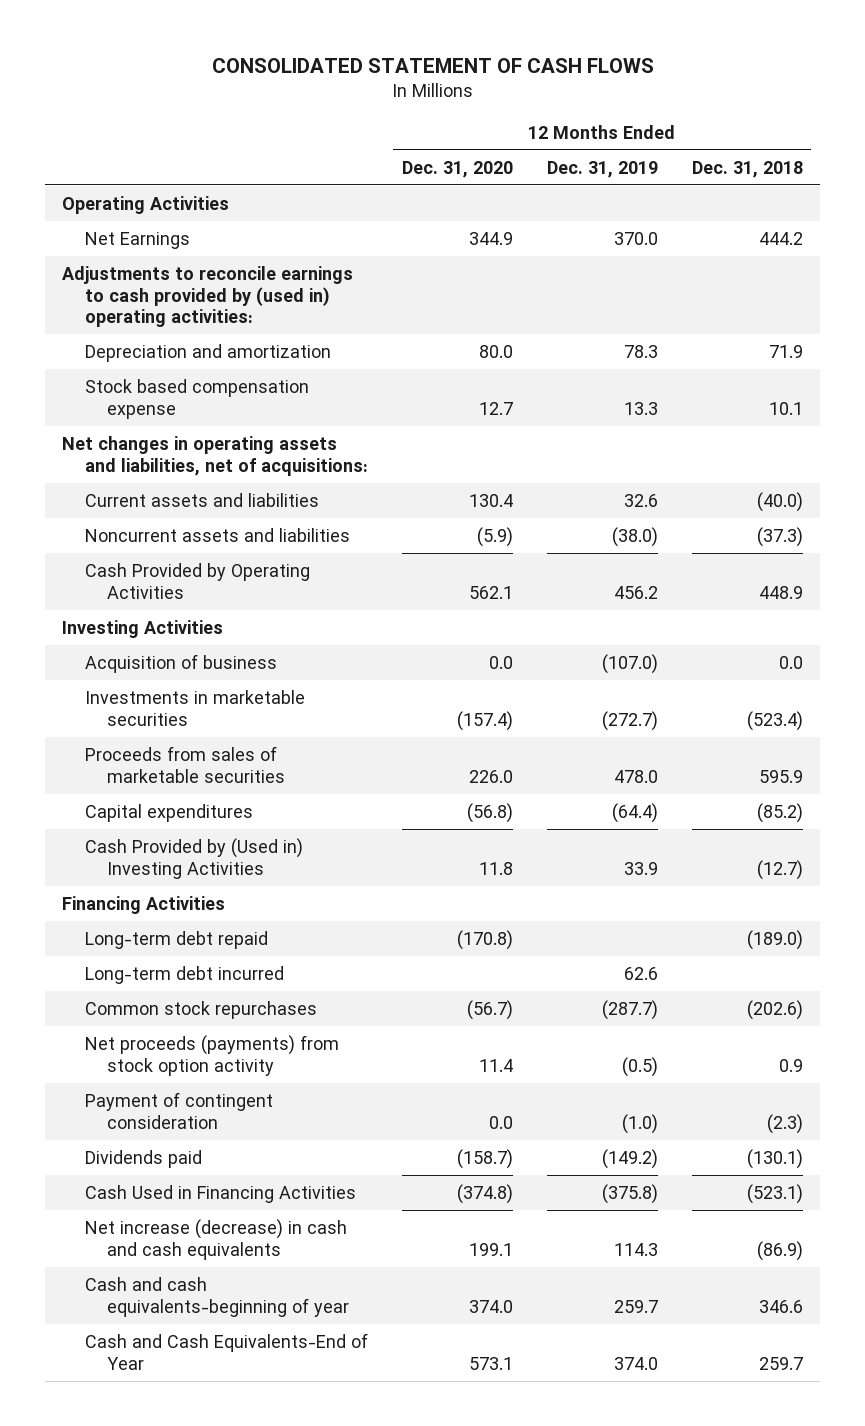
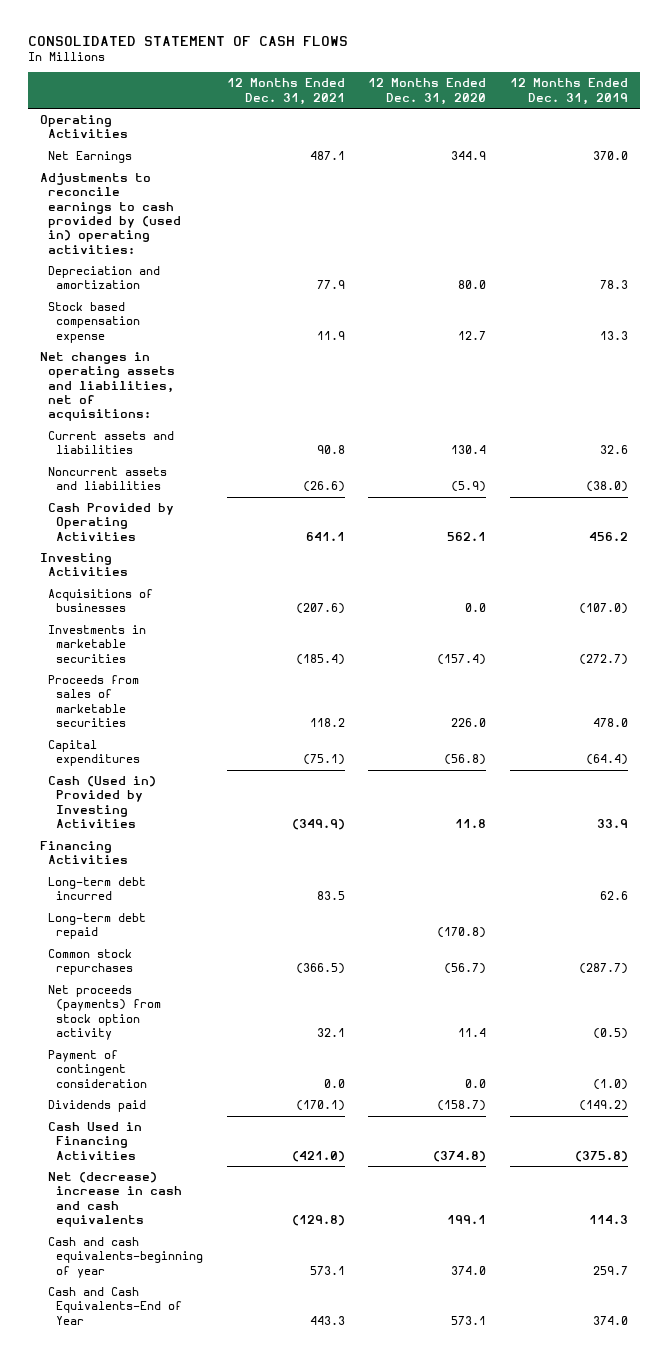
- | 12 Months Ended Dec. 31, 2020 | 12 Months Ended Dec. 31, 2019 | 12 Months Ended Dec. 31, 2018
+ | 12 Months Ended Dec. 31, 2021 | 12 Months Ended Dec. 31, 2020 | 12 Months Ended Dec. 31, 2019
- Acquisition of business | 0.0 | (107.0) | 0.0
+ Acquisitions of businesses | (207.6) | 0.0 | (107.0)
- Cash Provided by (Used in) Investing Activities | 11.8 | 33.9 | (12.7)
+ Cash (Used in) Provided by Investing Activities | (349.9) | 11.8 | 33.9
moved down: Long-term debt repaid | | (170.8) |
- Net increase (decrease) in cash and cash equivalents | 199.1 | 114.3 | (86.9)
+ Net (decrease) increase in cash and cash equivalents | (129.8) | 199.1 | 114.3

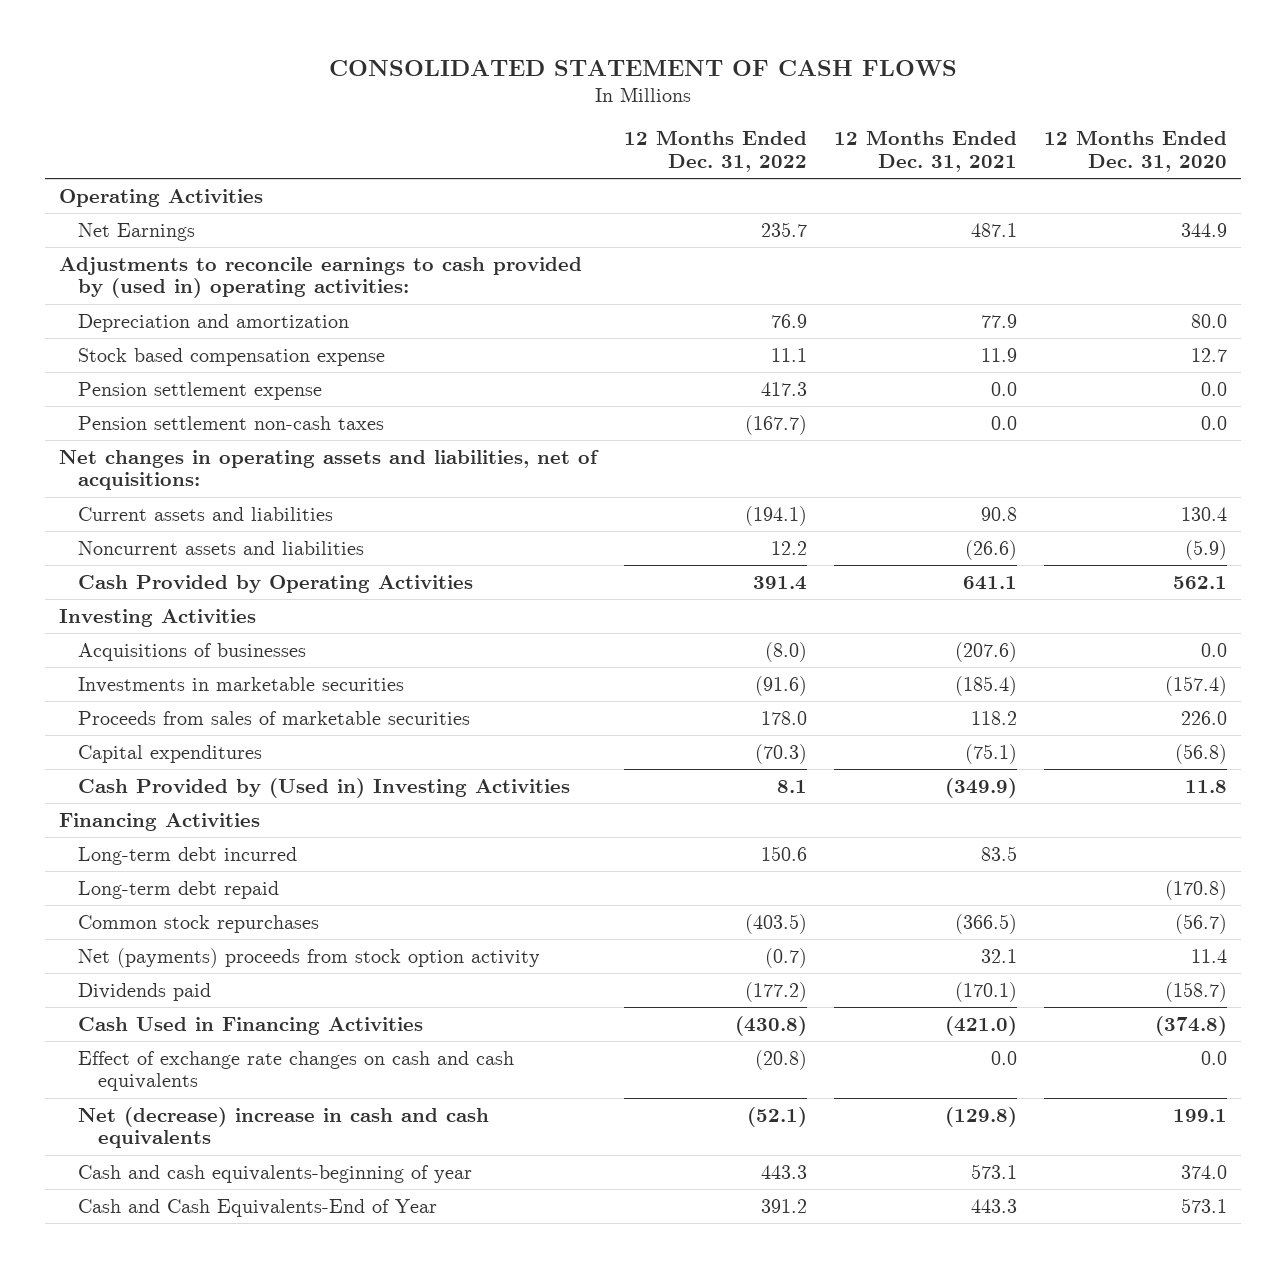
- | 12 Months Ended Dec. 31, 2021 | 12 Months Ended Dec. 31, 2020 | 12 Months Ended Dec. 31, 2019
+ | 12 Months Ended Dec. 31, 2022 | 12 Months Ended Dec. 31, 2021 | 12 Months Ended Dec. 31, 2020
+ Pension settlement expense | 417.3 | 0.0 | 0.0
+ Pension settlement non-cash taxes | (167.7) | 0.0 | 0.0
- Cash (Used in) Provided by Investing Activities | (349.9) | 11.8 | 33.9
+ Cash Provided by (Used in) Investing Activities | 8.1 | (349.9) | 11.8
- Net proceeds (payments) from stock option activity | 32.1 | 11.4 | (0.5)
- Payment of contingent consideration | 0.0 | 0.0 | (1.0)
+ Net (payments) proceeds from stock option activity | (0.7) | 32.1 | 11.4
+ Effect of exchange rate changes on cash and cash equivalents | (20.8) | 0.0 | 0.0

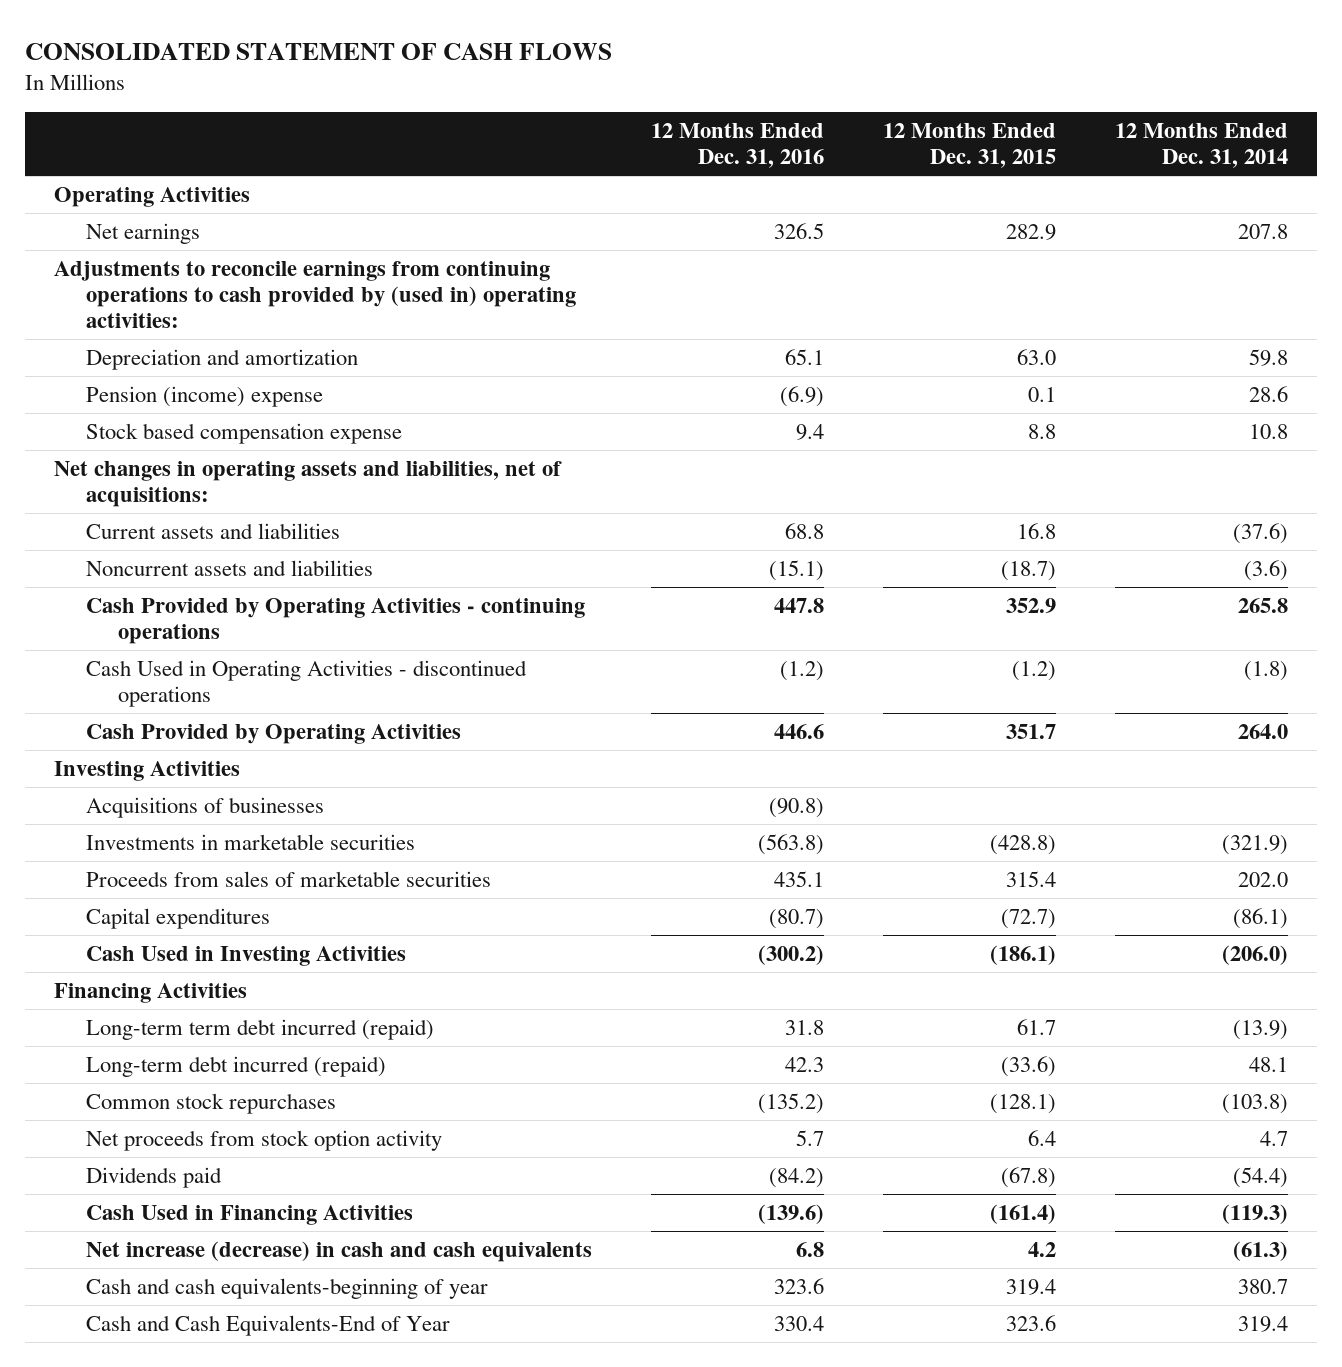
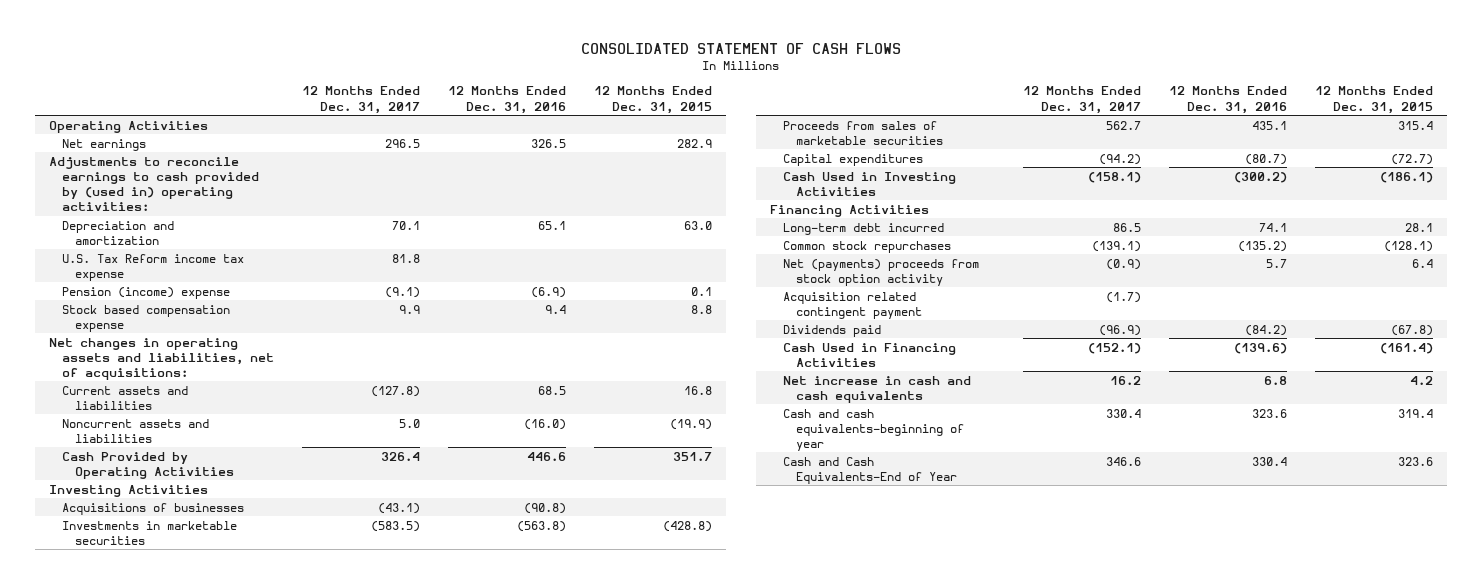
- | 12 Months Ended Dec. 31, 2016 | 12 Months Ended Dec. 31, 2015 | 12 Months Ended Dec. 31, 2014
+ | 12 Months Ended Dec. 31, 2017 | 12 Months Ended Dec. 31, 2016 | 12 Months Ended Dec. 31, 2015
- Adjustments to reconcile earnings from continuing operations to cash provided by (used in) operating activities:
+ Adjustments to reconcile earnings to cash provided by (used in) operating activities:
+ U.S. Tax Reform income tax expense | 81.8 | |
- Current assets and liabilities | 68.8 | 16.8 | (37.6)
- Noncurrent assets and liabilities | (15.1) | (18.7) | (3.6)
- Cash Provided by Operating Activities - continuing operations | 447.8 | 352.9 | 265.8
- Cash Used in Operating Activities - discontinued operations | (1.2) | (1.2) | (1.8)
+ Current assets and liabilities | (127.8) | 68.5 | 16.8
+ Noncurrent assets and liabilities | 5.0 | (16.0) | (19.9)
- Long-term term debt incurred (repaid) | 31.8 | 61.7 | (13.9)
- Long-term debt incurred (repaid) | 42.3 | (33.6) | 48.1
+ Long-term debt incurred | 86.5 | 74.1 | 28.1
- Net proceeds from stock option activity | 5.7 | 6.4 | 4.7
+ Net (payments) proceeds from stock option activity | (0.9) | 5.7 | 6.4
+ Acquisition related contingent payment | (1.7) | |
- Net increase (decrease) in cash and cash equivalents | 6.8 | 4.2 | (61.3)
+ Net increase in cash and cash equivalents | 16.2 | 6.8 | 4.2

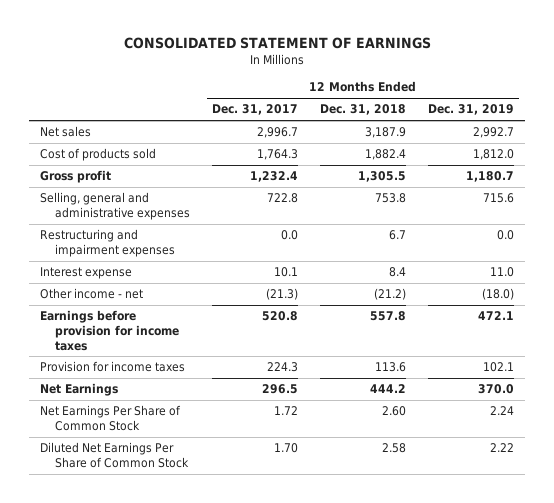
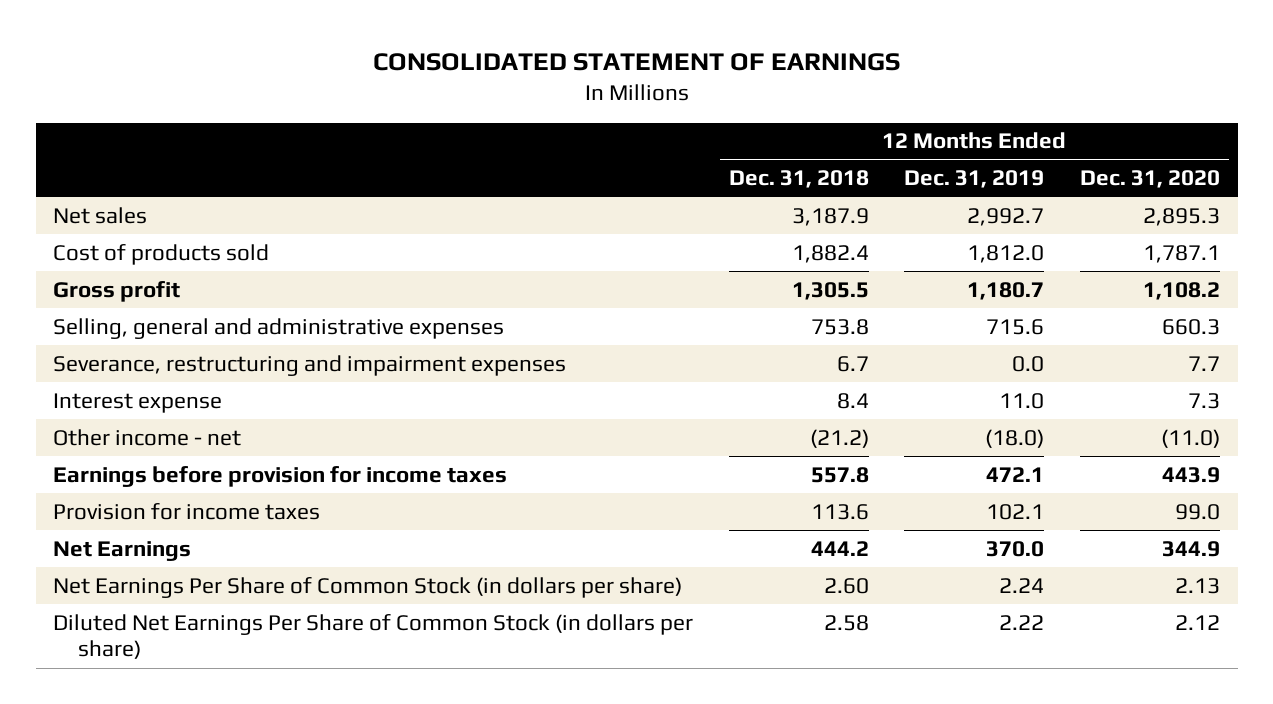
- | 12 Months Ended Dec. 31, 2017 | 12 Months Ended Dec. 31, 2018 | 12 Months Ended Dec. 31, 2019
+ | 12 Months Ended Dec. 31, 2018 | 12 Months Ended Dec. 31, 2019 | 12 Months Ended Dec. 31, 2020
- Restructuring and impairment expenses | 0.0 | 6.7 | 0.0
+ Severance, restructuring and impairment expenses | 6.7 | 0.0 | 7.7
- Net Earnings Per Share of Common Stock | 1.72 | 2.60 | 2.24
- Diluted Net Earnings Per Share of Common Stock | 1.70 | 2.58 | 2.22
+ Net Earnings Per Share of Common Stock (in dollars per share) | 2.60 | 2.24 | 2.13
+ Diluted Net Earnings Per Share of Common Stock (in dollars per share) | 2.58 | 2.22 | 2.12

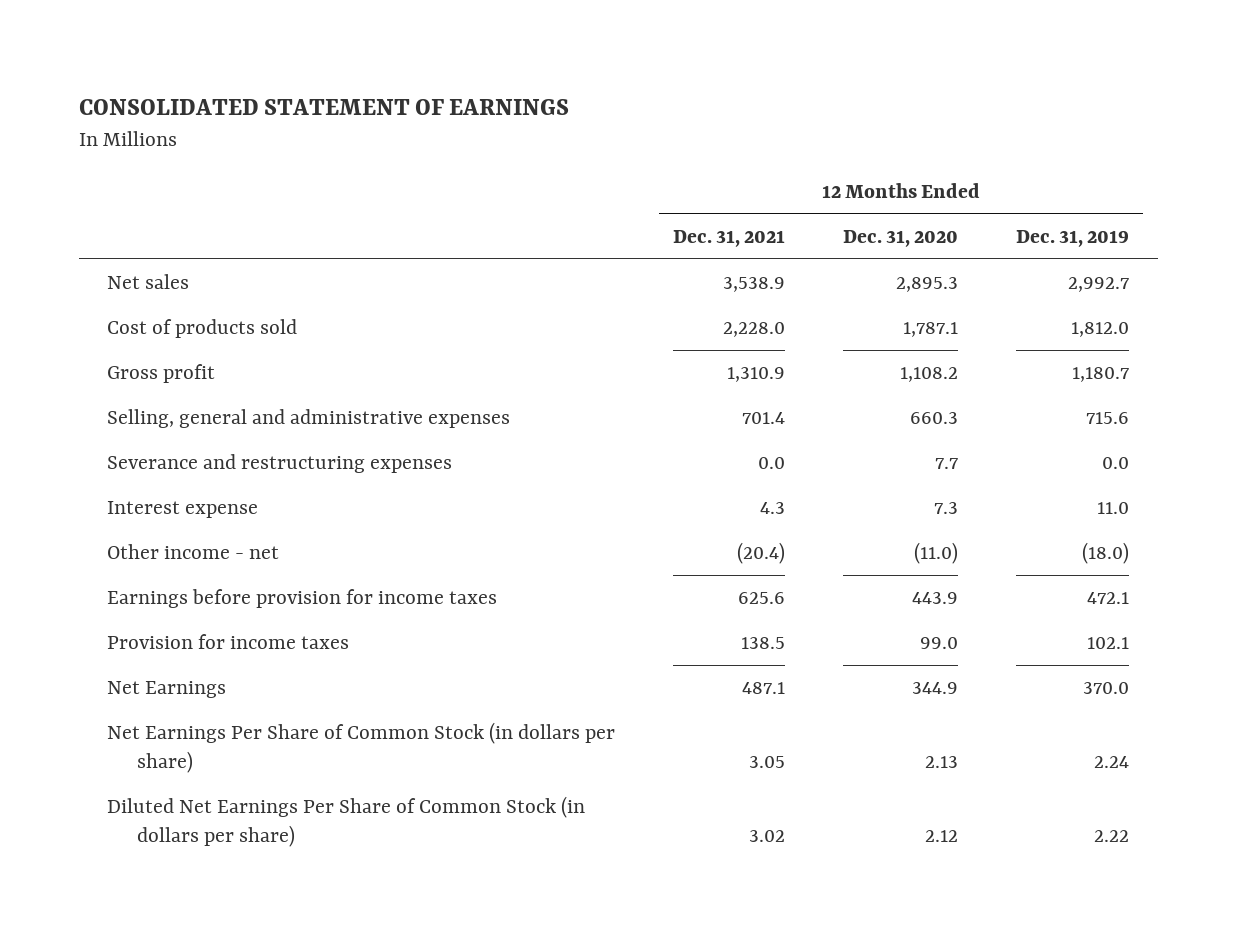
- | 12 Months Ended Dec. 31, 2018 | 12 Months Ended Dec. 31, 2019 | 12 Months Ended Dec. 31, 2020
+ | 12 Months Ended Dec. 31, 2021 | 12 Months Ended Dec. 31, 2020 | 12 Months Ended Dec. 31, 2019
- Severance, restructuring and impairment expenses | 6.7 | 0.0 | 7.7
+ Severance and restructuring expenses | 0.0 | 7.7 | 0.0

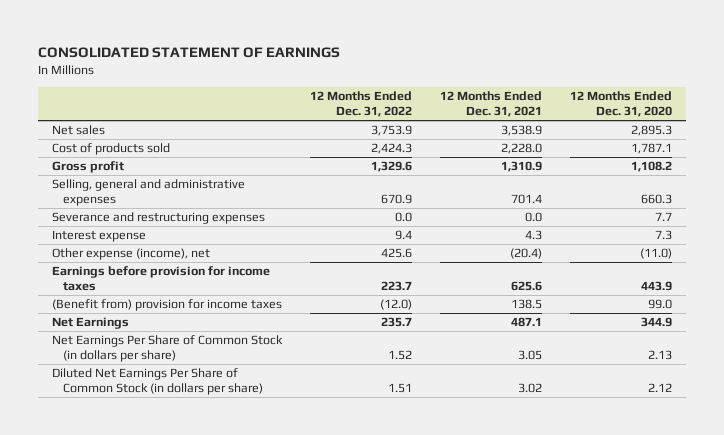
- | 12 Months Ended Dec. 31, 2021 | 12 Months Ended Dec. 31, 2020 | 12 Months Ended Dec. 31, 2019
+ | 12 Months Ended Dec. 31, 2022 | 12 Months Ended Dec. 31, 2021 | 12 Months Ended Dec. 31, 2020
- Other income - net | (20.4) | (11.0) | (18.0)
+ Other expense (income), net | 425.6 | (20.4) | (11.0)
- Provision for income taxes | 138.5 | 99.0 | 102.1
+ (Benefit from) provision for income taxes | (12.0) | 138.5 | 99.0

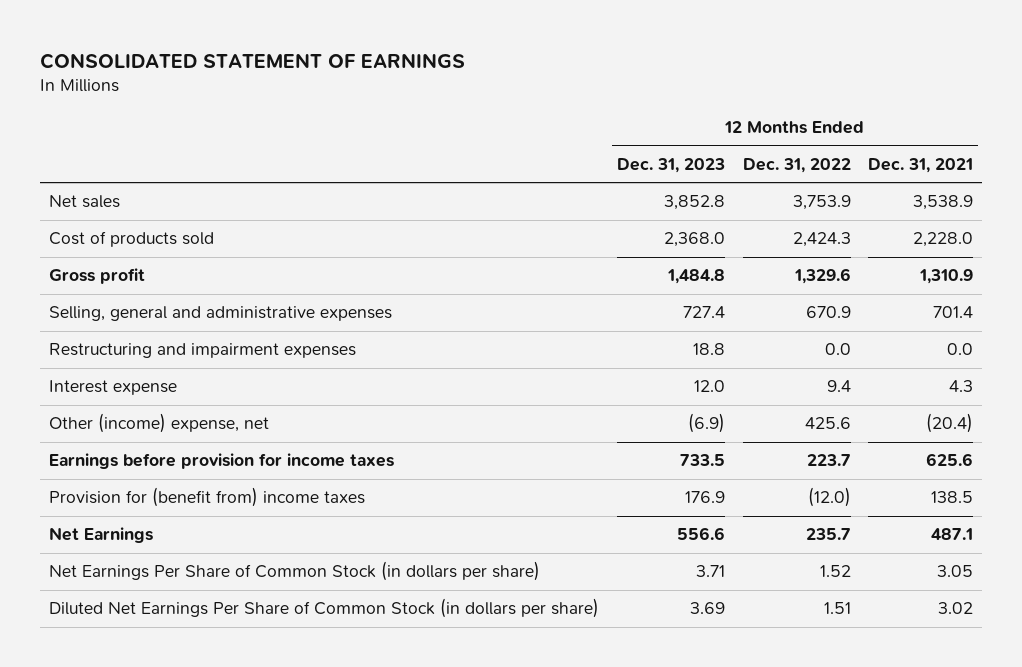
- | 12 Months Ended Dec. 31, 2022 | 12 Months Ended Dec. 31, 2021 | 12 Months Ended Dec. 31, 2020
+ | 12 Months Ended Dec. 31, 2023 | 12 Months Ended Dec. 31, 2022 | 12 Months Ended Dec. 31, 2021
- Severance and restructuring expenses | 0.0 | 0.0 | 7.7
+ Restructuring and impairment expenses | 18.8 | 0.0 | 0.0
- Other expense (income), net | 425.6 | (20.4) | (11.0)
+ Other (income) expense, net | (6.9) | 425.6 | (20.4)
- (Benefit from) provision for income taxes | (12.0) | 138.5 | 99.0
+ Provision for (benefit from) income taxes | 176.9 | (12.0) | 138.5

